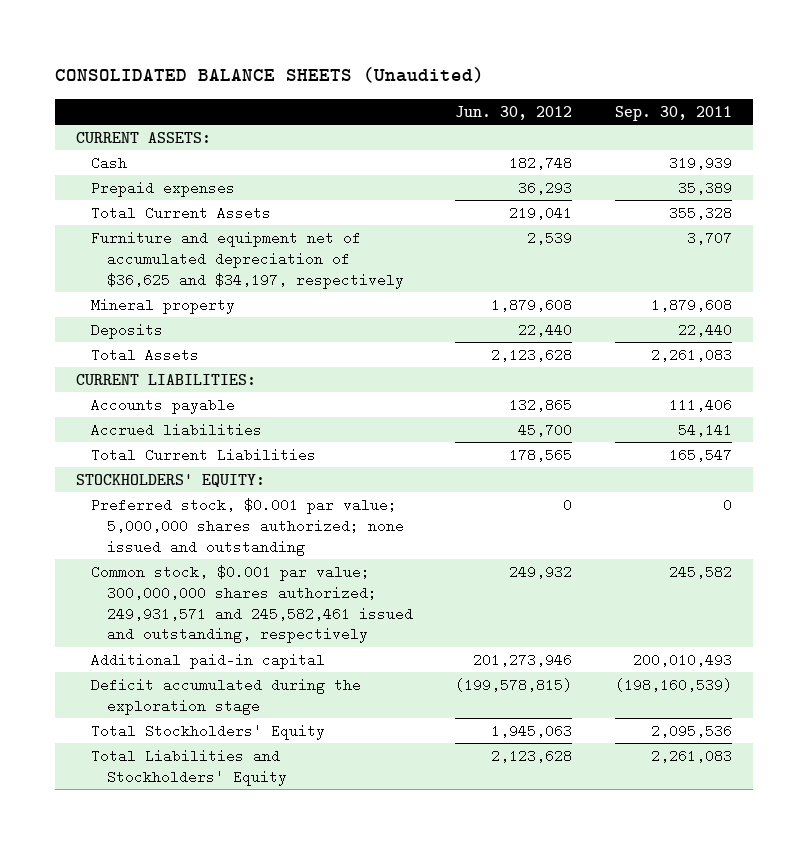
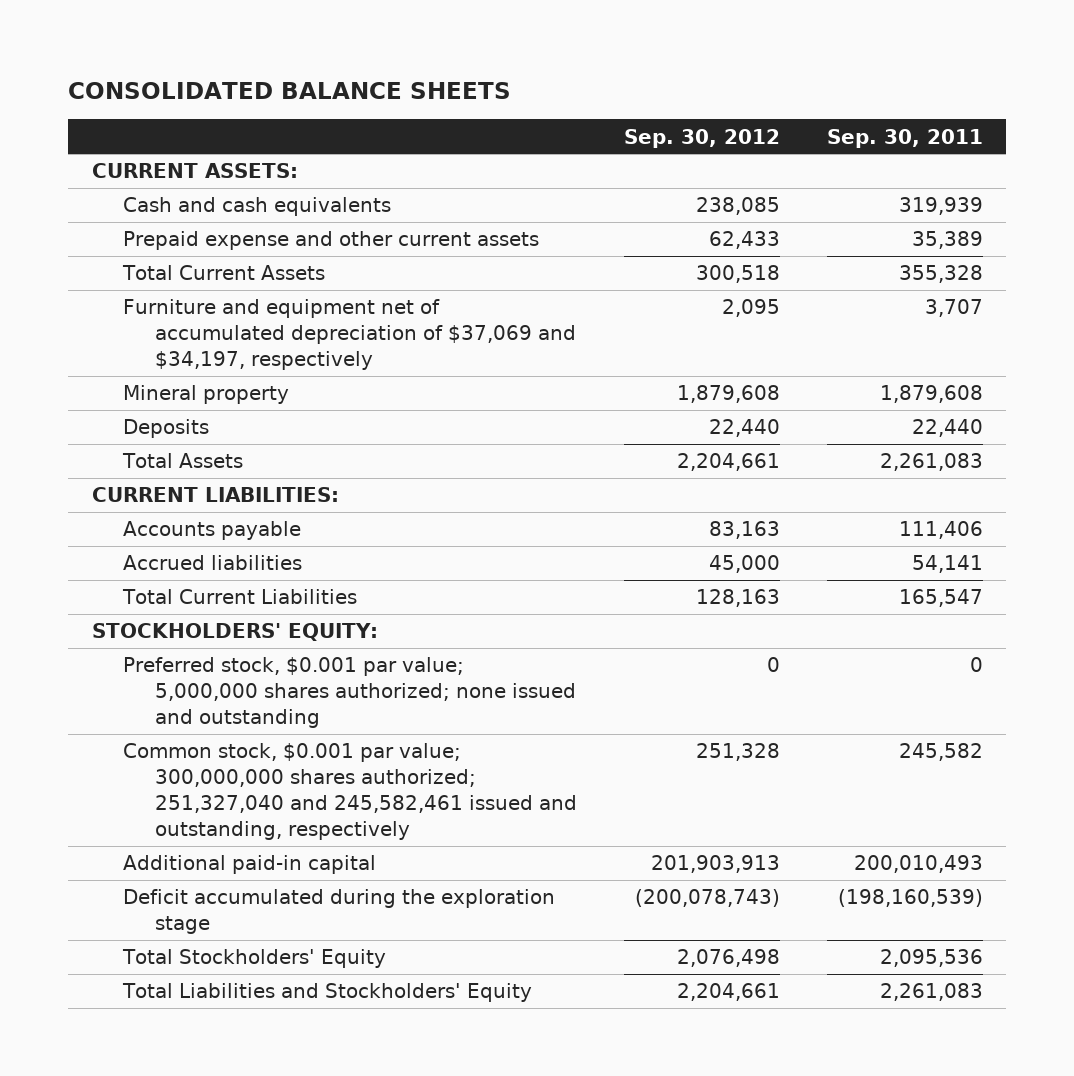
- CONSOLIDATED BALANCE SHEETS (Unaudited)
+ CONSOLIDATED BALANCE SHEETS
- | Jun. 30, 2012 | Sep. 30, 2011
+ | Sep. 30, 2012 | Sep. 30, 2011
- Cash | 182,748 | 319,939
- Prepaid expenses | 36,293 | 35,389
+ Cash and cash equivalents | 238,085 | 319,939
+ Prepaid expense and other current assets | 62,433 | 35,389
- Furniture and equipment net of accumulated depreciation of $36,625 and $34,197, respectively | 2,539 | 3,707
+ Furniture and equipment net of accumulated depreciation of $37,069 and $34,197, respectively | 2,095 | 3,707
- Common stock, $0.001 par value; 300,000,000 shares authorized; 249,931,571 and 245,582,461 issued and outstanding, respectively | 249,932 | 245,582
+ Common stock, $0.001 par value; 300,000,000 shares authorized; 251,327,040 and 245,582,461 issued and outstanding, respectively | 251,328 | 245,582

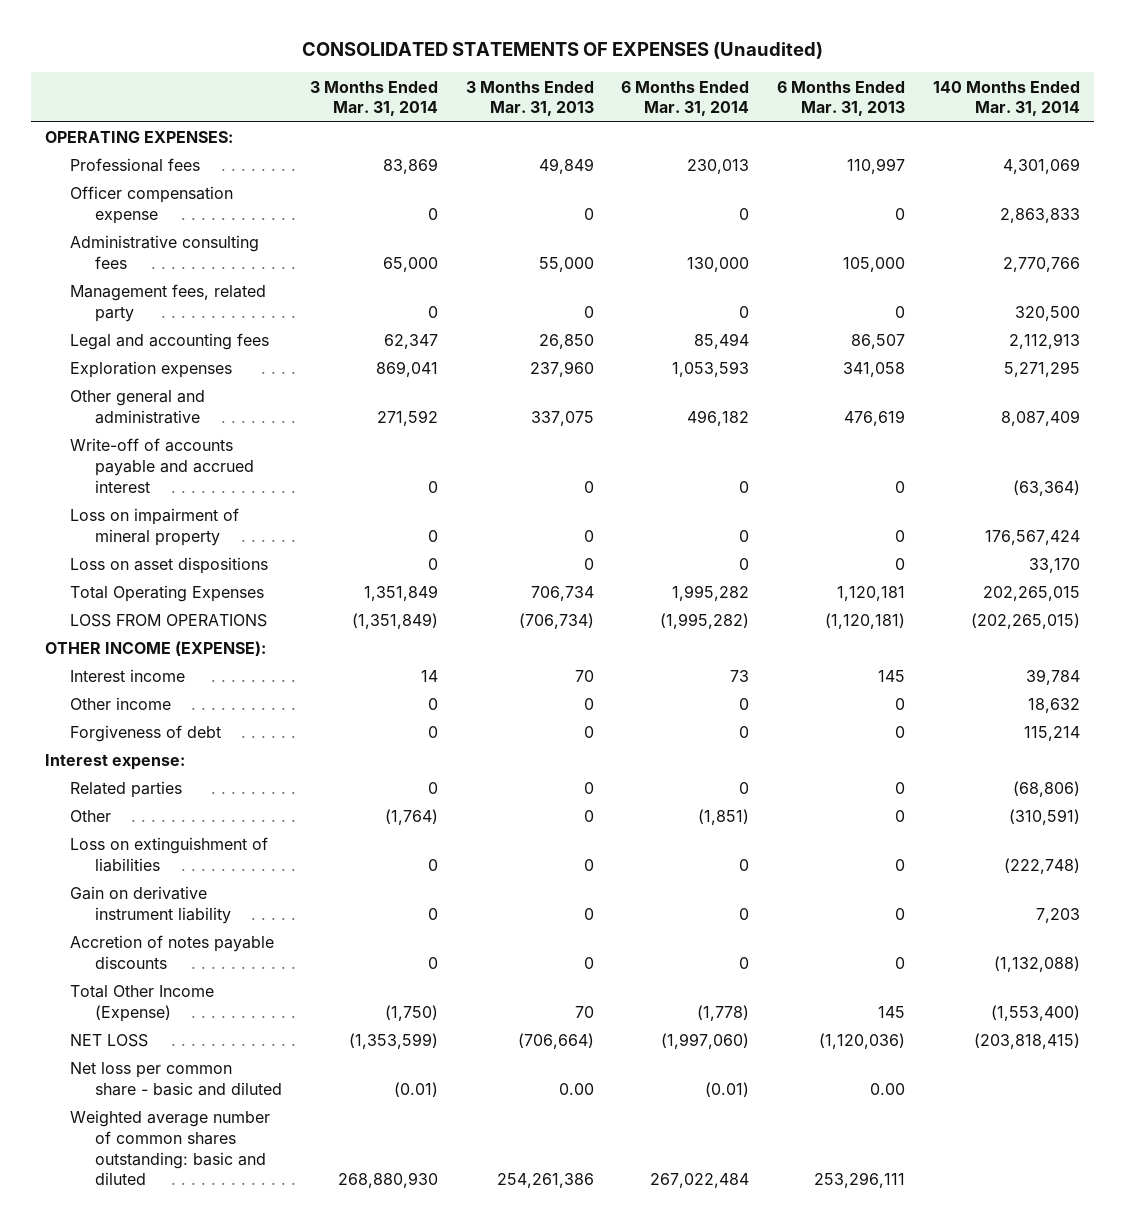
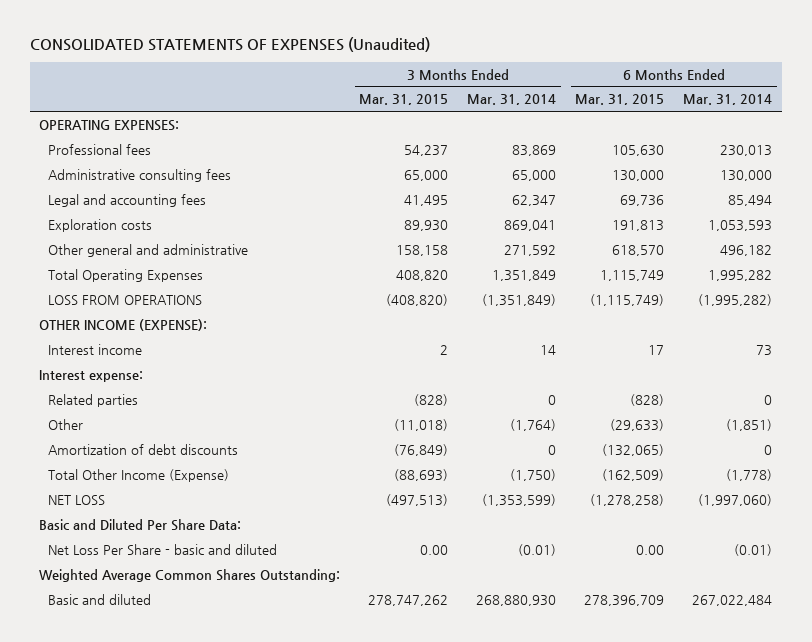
- | 3 Months Ended Mar. 31, 2014 | 3 Months Ended Mar. 31, 2013 | 6 Months Ended Mar. 31, 2014 | 6 Months Ended Mar. 31, 2013 | 140 Months Ended Mar. 31, 2014
+ | 3 Months Ended Mar. 31, 2015 | 3 Months Ended Mar. 31, 2014 | 6 Months Ended Mar. 31, 2015 | 6 Months Ended Mar. 31, 2014
- Officer compensation expense | 0 | 0 | 0 | 0 | 2,863,833
- Management fees, related party | 0 | 0 | 0 | 0 | 320,500
- Exploration expenses | 869,041 | 237,960 | 1,053,593 | 341,058 | 5,271,295
+ Exploration costs | 89,930 | 869,041 | 191,813 | 1,053,593
- Write-off of accounts payable and accrued interest | 0 | 0 | 0 | 0 | (63,364)
- Loss on impairment of mineral property | 0 | 0 | 0 | 0 | 176,567,424
- Loss on asset dispositions | 0 | 0 | 0 | 0 | 33,170
- Other income | 0 | 0 | 0 | 0 | 18,632
- Forgiveness of debt | 0 | 0 | 0 | 0 | 115,214
- Loss on extinguishment of liabilities | 0 | 0 | 0 | 0 | (222,748)
- Gain on derivative instrument liability | 0 | 0 | 0 | 0 | 7,203
- Accretion of notes payable discounts | 0 | 0 | 0 | 0 | (1,132,088)
+ Amortization of debt discounts | (76,849) | 0 | (132,065) | 0
- Net loss per common share - basic and diluted | (0.01) | 0.00 | (0.01) | 0.00 |
- Weighted average number of common shares outstanding: basic and diluted | 268,880,930 | 254,261,386 | 267,022,484 | 253,296,111 |
+ Basic and Diluted Per Share Data:
+ Net Loss Per Share - basic and diluted | 0.00 | (0.01) | 0.00 | (0.01)
+ Weighted Average Common Shares Outstanding:
+ Basic and diluted | 278,747,262 | 268,880,930 | 278,396,709 | 267,022,484

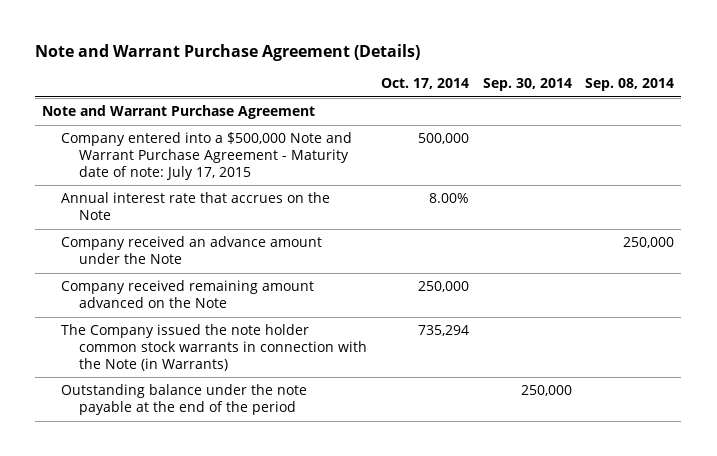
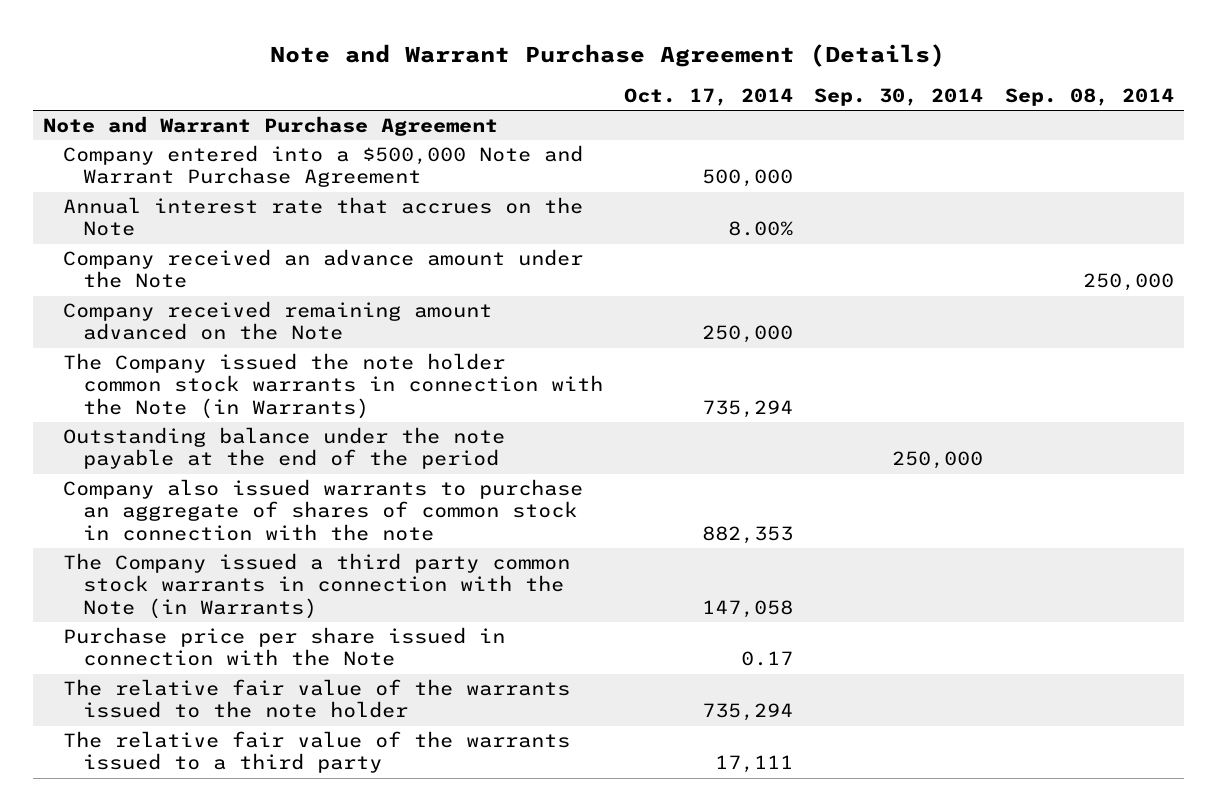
- Company entered into a $500,000 Note and Warrant Purchase Agreement - Maturity date of note: July 17, 2015 | 500,000 | |
+ Company entered into a $500,000 Note and Warrant Purchase Agreement | 500,000 | |
+ Company also issued warrants to purchase an aggregate of shares of common stock in connection with the note | 882,353 | |
+ The Company issued a third party common stock warrants in connection with the Note (in Warrants) | 147,058 | |
+ Purchase price per share issued in connection with the Note | 0.17 | |
+ The relative fair value of the warrants issued to the note holder | 735,294 | |
+ The relative fair value of the warrants issued to a third party | 17,111 | |

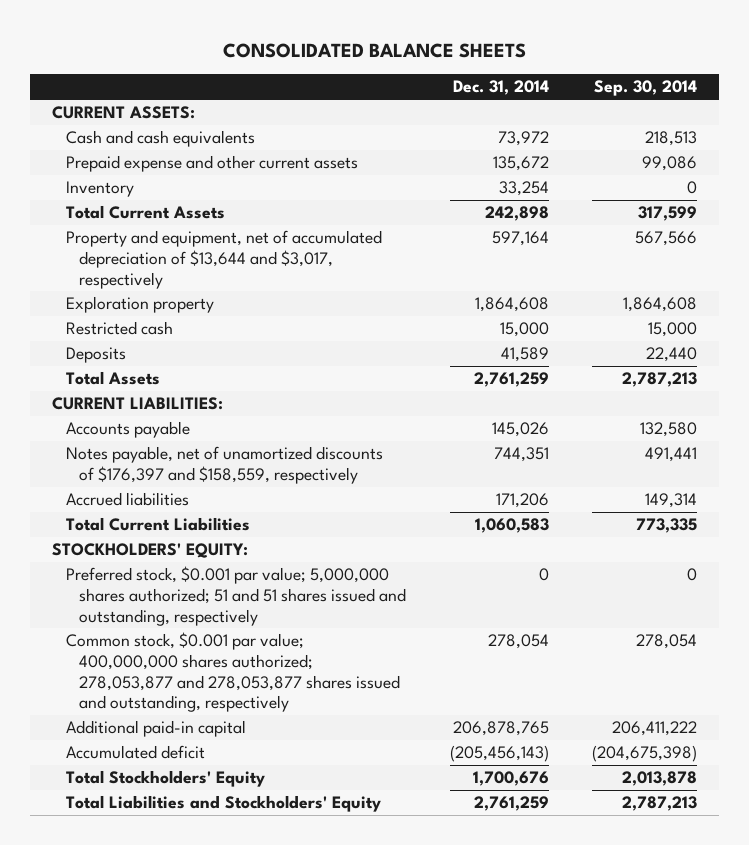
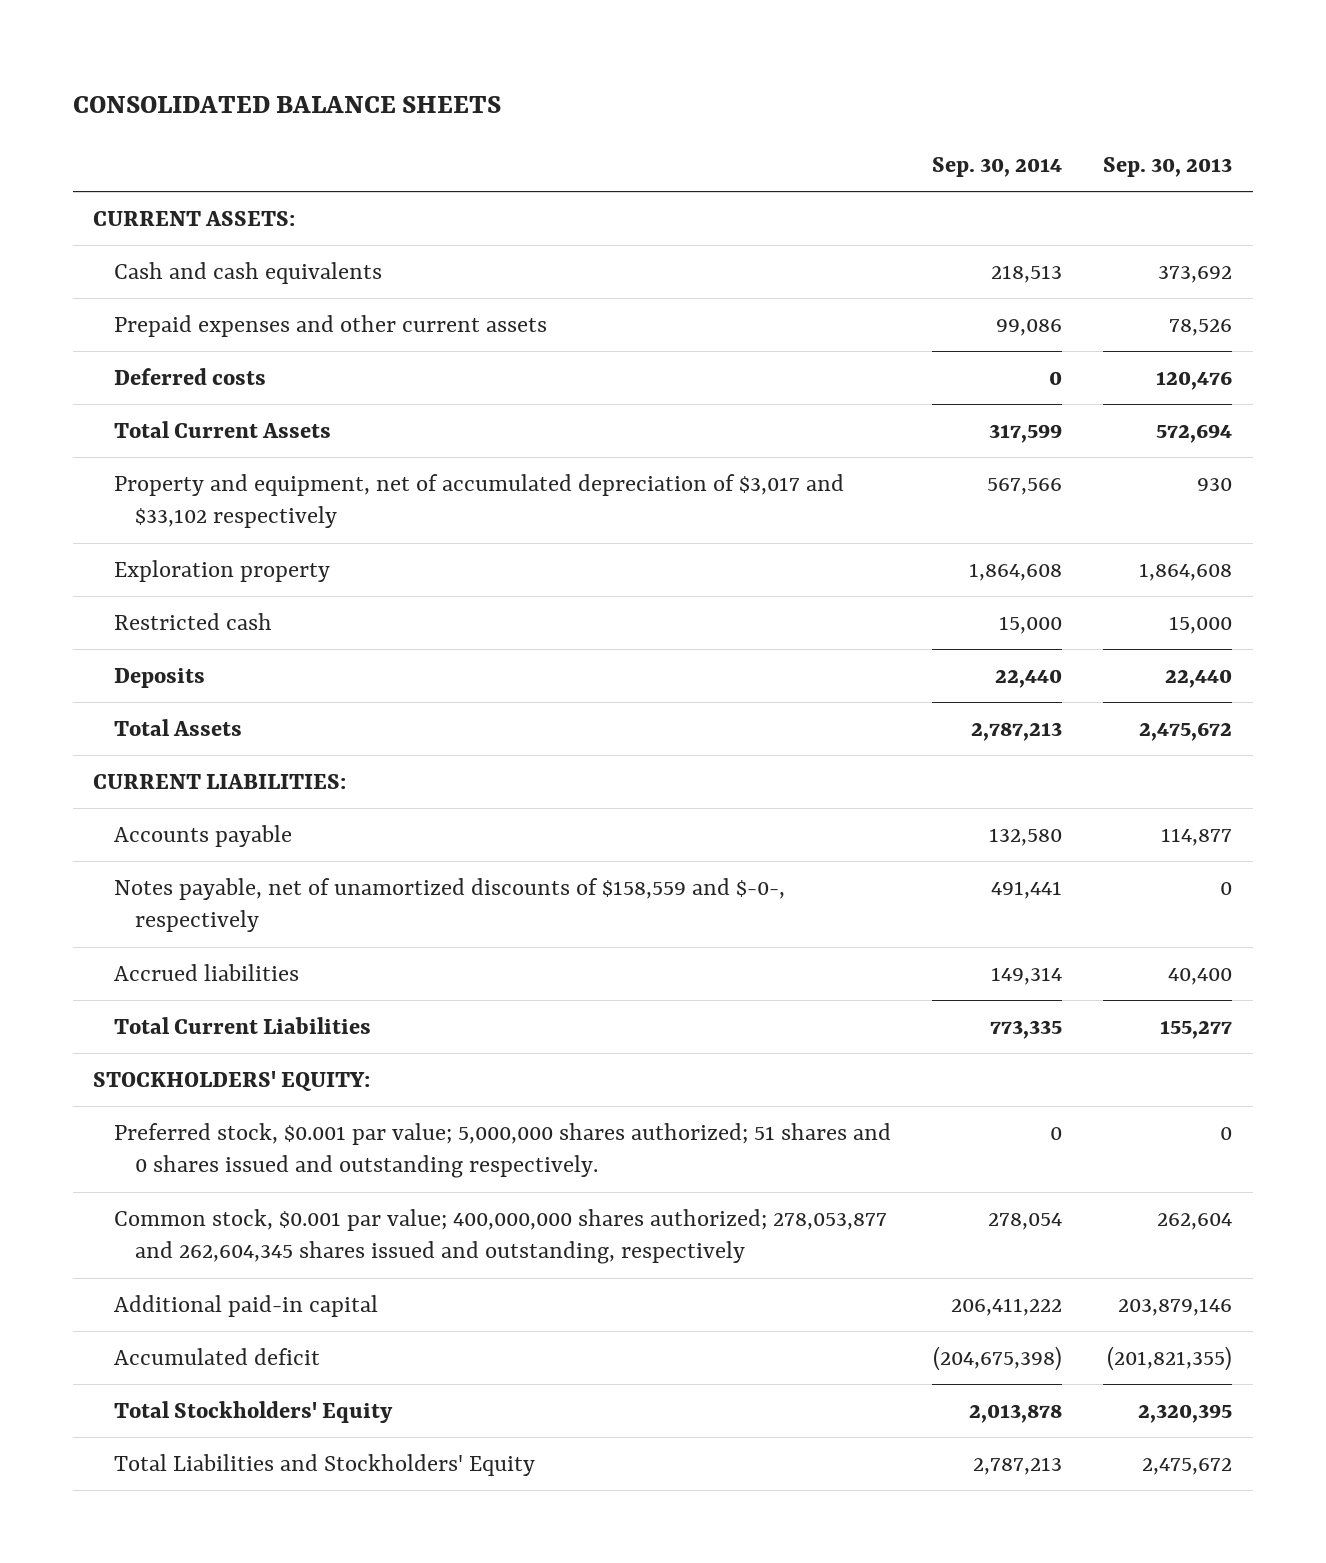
- | Dec. 31, 2014 | Sep. 30, 2014
+ | Sep. 30, 2014 | Sep. 30, 2013
- Prepaid expense and other current assets | 135,672 | 99,086
- Inventory | 33,254 | 0
+ Prepaid expenses and other current assets | 99,086 | 78,526
+ Deferred costs | 0 | 120,476
- Property and equipment, net of accumulated depreciation of $13,644 and $3,017, respectively | 597,164 | 567,566
+ Property and equipment, net of accumulated depreciation of $3,017 and $33,102 respectively | 567,566 | 930
- Notes payable, net of unamortized discounts of $176,397 and $158,559, respectively | 744,351 | 491,441
+ Notes payable, net of unamortized discounts of $158,559 and $-0-, respectively | 491,441 | 0
- Preferred stock, $0.001 par value; 5,000,000 shares authorized; 51 and 51 shares issued and outstanding, respectively | 0 | 0
- Common stock, $0.001 par value; 400,000,000 shares authorized; 278,053,877 and 278,053,877 shares issued and outstanding, respectively | 278,054 | 278,054
+ Preferred stock, $0.001 par value; 5,000,000 shares authorized; 51 shares and 0 shares issued and outstanding respectively. | 0 | 0
+ Common stock, $0.001 par value; 400,000,000 shares authorized; 278,053,877 and 262,604,345 shares issued and outstanding, respectively | 278,054 | 262,604

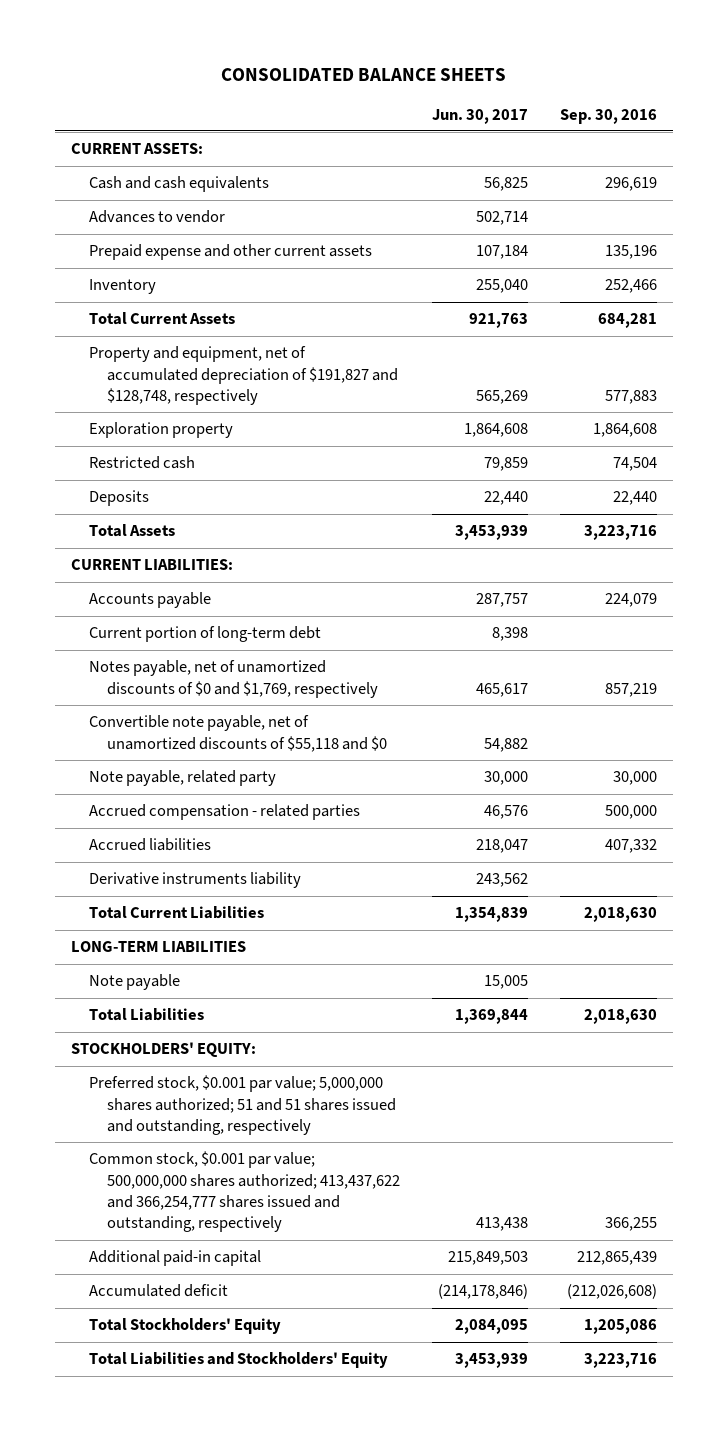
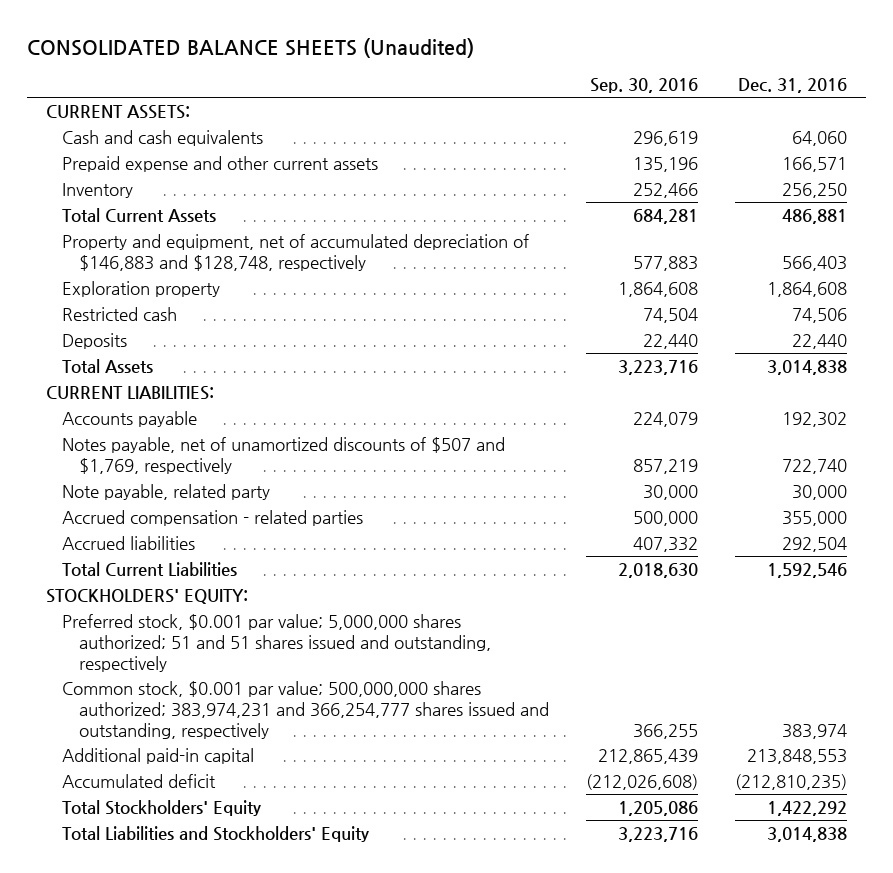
- CONSOLIDATED BALANCE SHEETS
+ CONSOLIDATED BALANCE SHEETS (Unaudited)
- | Jun. 30, 2017 | Sep. 30, 2016
+ | Sep. 30, 2016 | Dec. 31, 2016
- Advances to vendor | 502,714 |
- Property and equipment, net of accumulated depreciation of $191,827 and $128,748, respectively | 565,269 | 577,883
+ Property and equipment, net of accumulated depreciation of $146,883 and $128,748, respectively | 577,883 | 566,403
- Current portion of long-term debt | 8,398 |
- Notes payable, net of unamortized discounts of $0 and $1,769, respectively | 465,617 | 857,219
- Convertible note payable, net of unamortized discounts of $55,118 and $0 | 54,882 |
+ Notes payable, net of unamortized discounts of $507 and $1,769, respectively | 857,219 | 722,740
- Derivative instruments liability | 243,562 |
- LONG-TERM LIABILITIES
- Note payable | 15,005 |
- Total Liabilities | 1,369,844 | 2,018,630
- Common stock, $0.001 par value; 500,000,000 shares authorized; 413,437,622 and 366,254,777 shares issued and outstanding, respectively | 413,438 | 366,255
+ Common stock, $0.001 par value; 500,000,000 shares authorized; 383,974,231 and 366,254,777 shares issued and outstanding, respectively | 366,255 | 383,974

